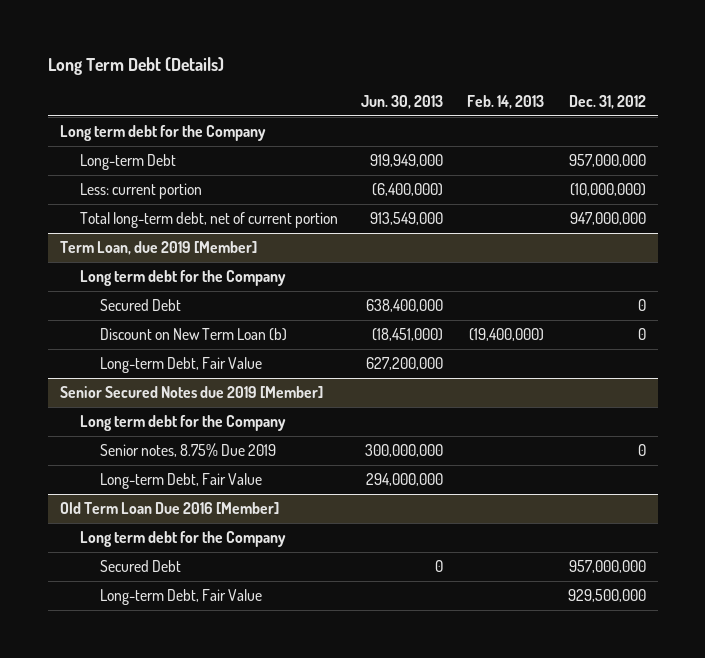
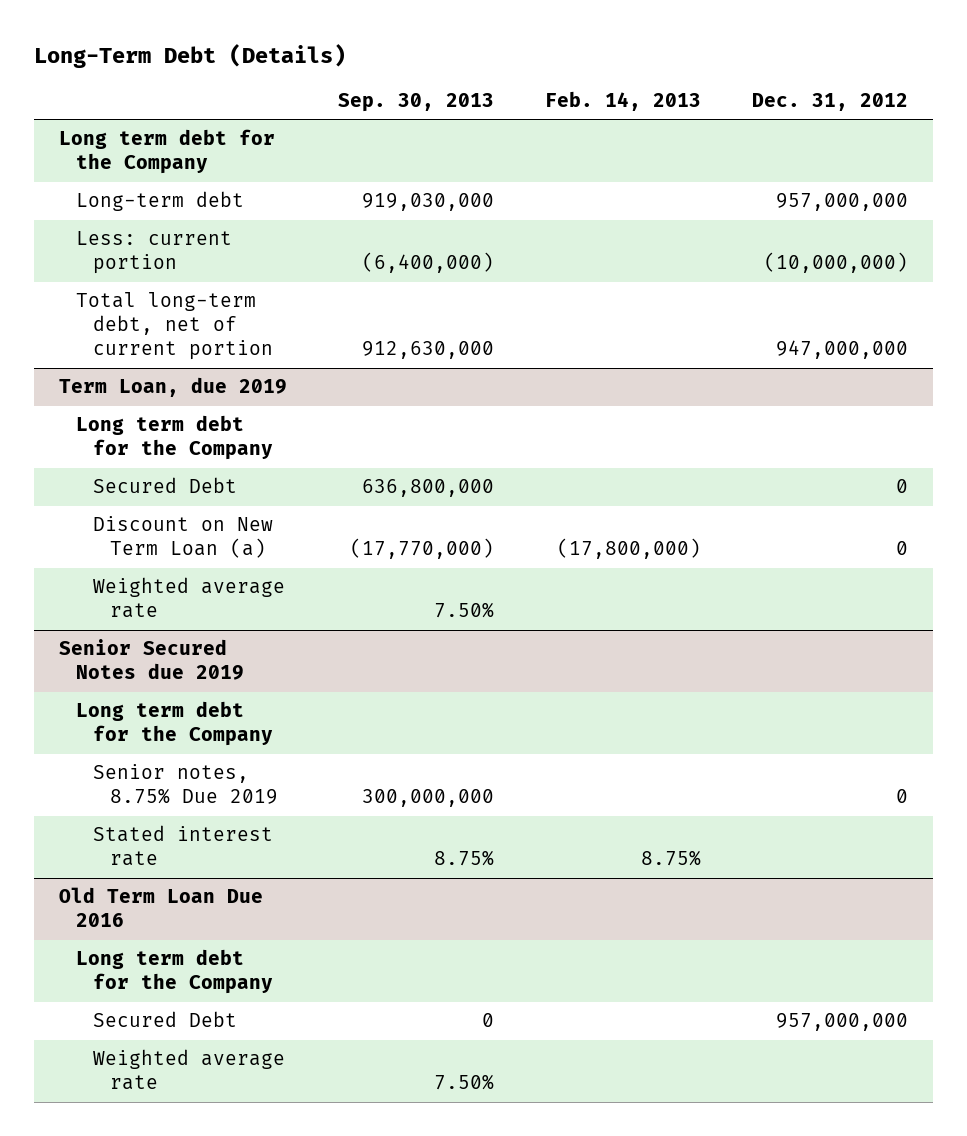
- Long Term Debt (Details)
+ Long-Term Debt (Details)
- | Jun. 30, 2013 | Feb. 14, 2013 | Dec. 31, 2012
+ | Sep. 30, 2013 | Feb. 14, 2013 | Dec. 31, 2012
- Long-term Debt | 919,949,000 | | 957,000,000
+ Long-term debt | 919,030,000 | | 957,000,000
- Term Loan, due 2019 [Member]
+ Term Loan, due 2019
- Discount on New Term Loan (b) | (18,451,000) | (19,400,000) | 0
- Long-term Debt, Fair Value | 627,200,000 | |
- Senior Secured Notes due 2019 [Member]
+ Discount on New Term Loan (a) | (17,770,000) | (17,800,000) | 0
+ Weighted average rate | 7.50% | |
+ Senior Secured Notes due 2019
- Long-term Debt, Fair Value | 294,000,000 | |
- Old Term Loan Due 2016 [Member]
+ Stated interest rate | 8.75% | 8.75% |
+ Old Term Loan Due 2016
- Long-term Debt, Fair Value | | | 929,500,000
+ Weighted average rate | 7.50% | |

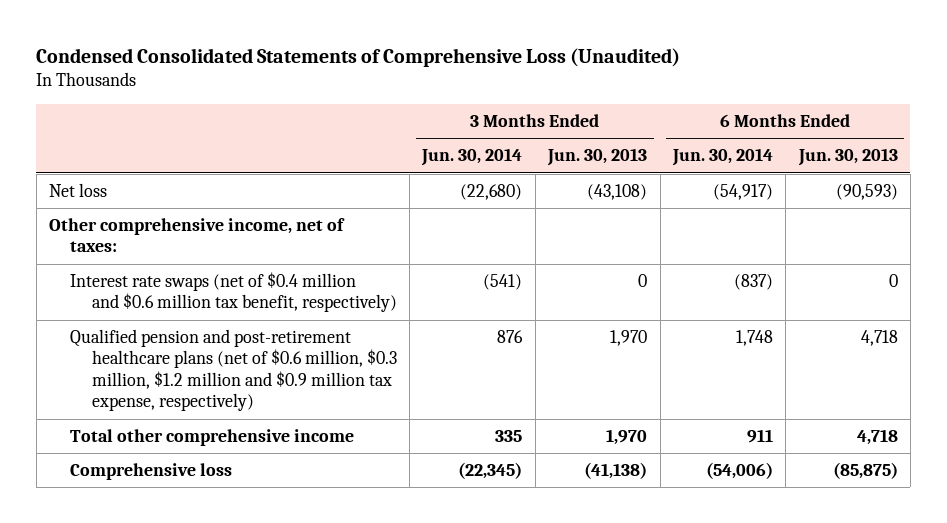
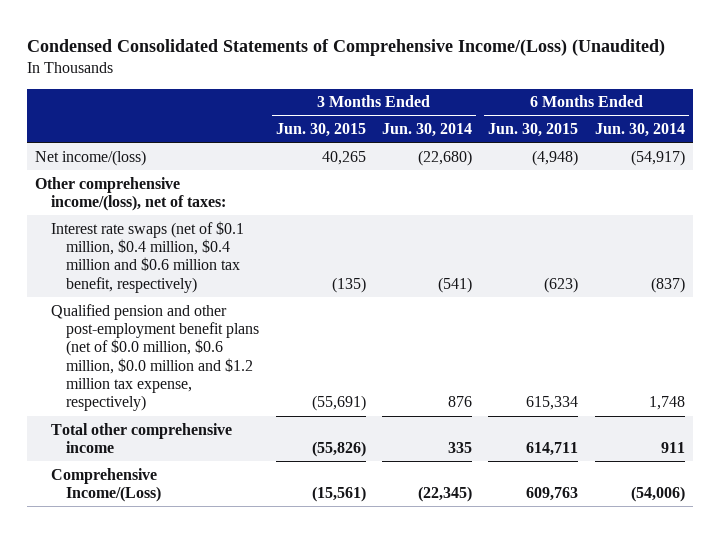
- Condensed Consolidated Statements of Comprehensive Loss (Unaudited)
+ Condensed Consolidated Statements of Comprehensive Income/(Loss) (Unaudited)
- | 3 Months Ended Jun. 30, 2014 | 3 Months Ended Jun. 30, 2013 | 6 Months Ended Jun. 30, 2014 | 6 Months Ended Jun. 30, 2013
+ | 3 Months Ended Jun. 30, 2015 | 3 Months Ended Jun. 30, 2014 | 6 Months Ended Jun. 30, 2015 | 6 Months Ended Jun. 30, 2014
- Net loss | (22,680) | (43,108) | (54,917) | (90,593)
- Other comprehensive income, net of taxes:
- Interest rate swaps (net of $0.4 million and $0.6 million tax benefit, respectively) | (541) | 0 | (837) | 0
- Qualified pension and post-retirement healthcare plans (net of $0.6 million, $0.3 million, $1.2 million and $0.9 million tax expense, respectively) | 876 | 1,970 | 1,748 | 4,718
+ Net income/(loss) | 40,265 | (22,680) | (4,948) | (54,917)
+ Other comprehensive income/(loss), net of taxes:
+ Interest rate swaps (net of $0.1 million, $0.4 million, $0.4 million and $0.6 million tax benefit, respectively) | (135) | (541) | (623) | (837)
+ Qualified pension and other post-employment benefit plans (net of $0.0 million, $0.6 million, $0.0 million and $1.2 million tax expense, respectively) | (55,691) | 876 | 615,334 | 1,748
- Comprehensive loss | (22,345) | (41,138) | (54,006) | (85,875)
+ Comprehensive Income/(Loss) | (15,561) | (22,345) | 609,763 | (54,006)

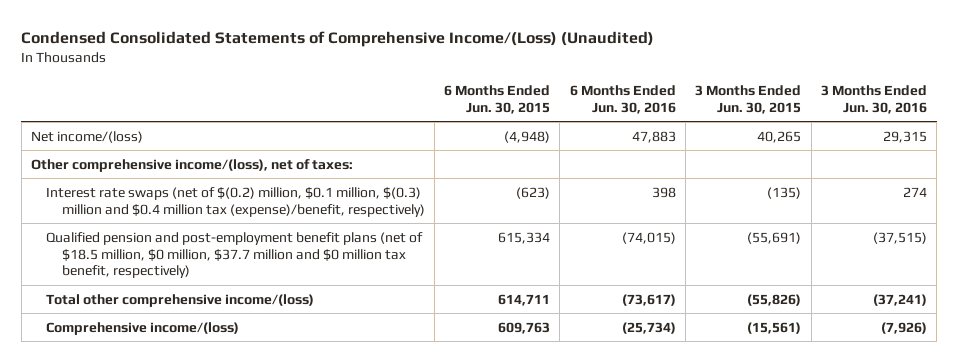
- | 3 Months Ended Jun. 30, 2015 | 3 Months Ended Jun. 30, 2014 | 6 Months Ended Jun. 30, 2015 | 6 Months Ended Jun. 30, 2014
+ | 6 Months Ended Jun. 30, 2015 | 6 Months Ended Jun. 30, 2016 | 3 Months Ended Jun. 30, 2015 | 3 Months Ended Jun. 30, 2016
- Interest rate swaps (net of $0.1 million, $0.4 million, $0.4 million and $0.6 million tax benefit, respectively) | (135) | (541) | (623) | (837)
- Qualified pension and other post-employment benefit plans (net of $0.0 million, $0.6 million, $0.0 million and $1.2 million tax expense, respectively) | (55,691) | 876 | 615,334 | 1,748
- Total other comprehensive income | (55,826) | 335 | 614,711 | 911
- Comprehensive Income/(Loss) | (15,561) | (22,345) | 609,763 | (54,006)
+ Interest rate swaps (net of $(0.2) million, $0.1 million, $(0.3) million and $0.4 million tax (expense)/benefit, respectively) | (623) | 398 | (135) | 274
+ Qualified pension and post-employment benefit plans (net of $18.5 million, $0 million, $37.7 million and $0 million tax benefit, respectively) | 615,334 | (74,015) | (55,691) | (37,515)
+ Total other comprehensive income/(loss) | 614,711 | (73,617) | (55,826) | (37,241)
+ Comprehensive income/(loss) | 609,763 | (25,734) | (15,561) | (7,926)

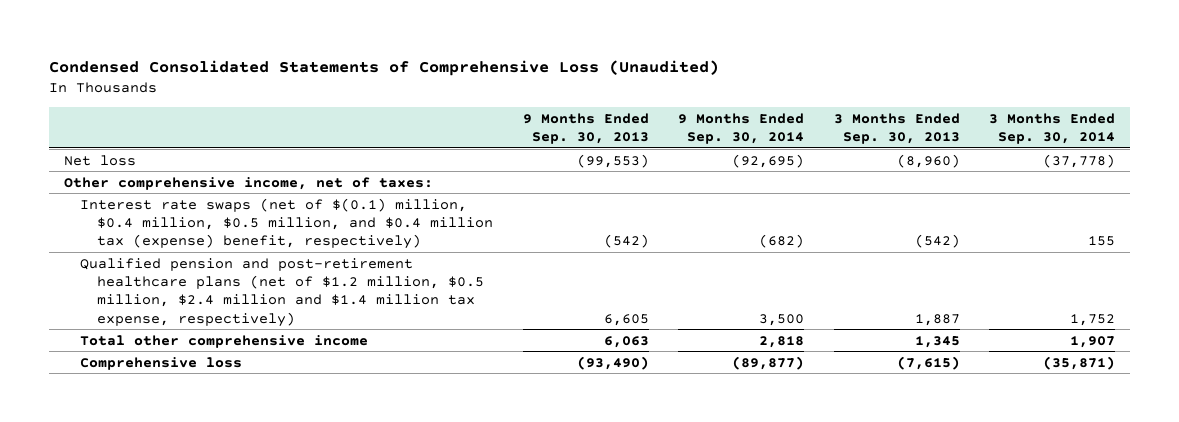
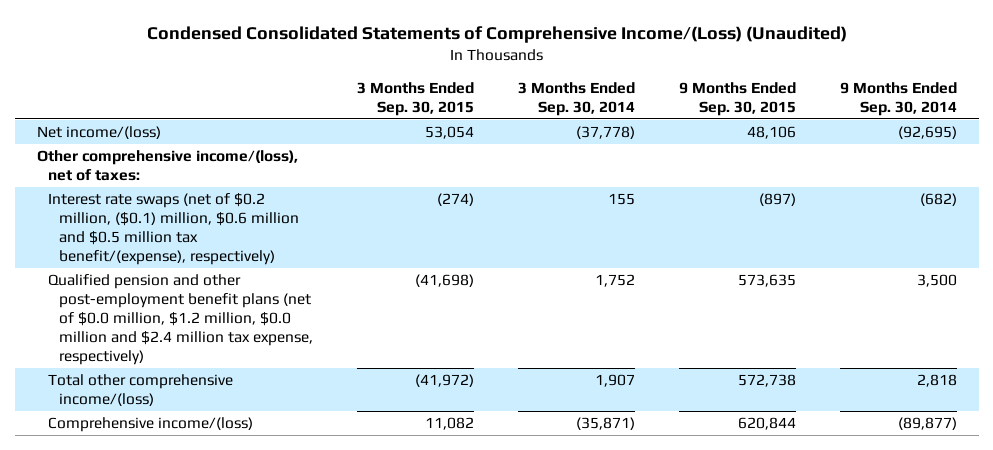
- Condensed Consolidated Statements of Comprehensive Loss (Unaudited)
+ Condensed Consolidated Statements of Comprehensive Income/(Loss) (Unaudited)
- | 9 Months Ended Sep. 30, 2013 | 9 Months Ended Sep. 30, 2014 | 3 Months Ended Sep. 30, 2013 | 3 Months Ended Sep. 30, 2014
+ | 3 Months Ended Sep. 30, 2015 | 3 Months Ended Sep. 30, 2014 | 9 Months Ended Sep. 30, 2015 | 9 Months Ended Sep. 30, 2014
- Net loss | (99,553) | (92,695) | (8,960) | (37,778)
- Other comprehensive income, net of taxes:
- Interest rate swaps (net of $(0.1) million, $0.4 million, $0.5 million, and $0.4 million tax (expense) benefit, respectively) | (542) | (682) | (542) | 155
- Qualified pension and post-retirement healthcare plans (net of $1.2 million, $0.5 million, $2.4 million and $1.4 million tax expense, respectively) | 6,605 | 3,500 | 1,887 | 1,752
- Total other comprehensive income | 6,063 | 2,818 | 1,345 | 1,907
- Comprehensive loss | (93,490) | (89,877) | (7,615) | (35,871)
+ Net income/(loss) | 53,054 | (37,778) | 48,106 | (92,695)
+ Other comprehensive income/(loss), net of taxes:
+ Interest rate swaps (net of $0.2 million, ($0.1) million, $0.6 million and $0.5 million tax benefit/(expense), respectively) | (274) | 155 | (897) | (682)
+ Qualified pension and other post-employment benefit plans (net of $0.0 million, $1.2 million, $0.0 million and $2.4 million tax expense, respectively) | (41,698) | 1,752 | 573,635 | 3,500
+ Total other comprehensive income/(loss) | (41,972) | 1,907 | 572,738 | 2,818
+ Comprehensive income/(loss) | 11,082 | (35,871) | 620,844 | (89,877)

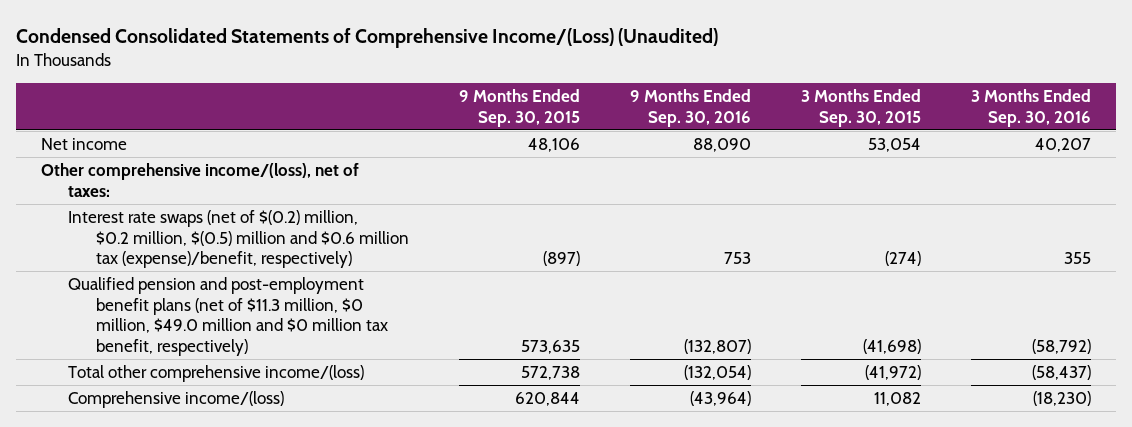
- | 3 Months Ended Sep. 30, 2015 | 3 Months Ended Sep. 30, 2014 | 9 Months Ended Sep. 30, 2015 | 9 Months Ended Sep. 30, 2014
+ | 9 Months Ended Sep. 30, 2015 | 9 Months Ended Sep. 30, 2016 | 3 Months Ended Sep. 30, 2015 | 3 Months Ended Sep. 30, 2016
- Net income/(loss) | 53,054 | (37,778) | 48,106 | (92,695)
+ Net income | 48,106 | 88,090 | 53,054 | 40,207
- Interest rate swaps (net of $0.2 million, ($0.1) million, $0.6 million and $0.5 million tax benefit/(expense), respectively) | (274) | 155 | (897) | (682)
- Qualified pension and other post-employment benefit plans (net of $0.0 million, $1.2 million, $0.0 million and $2.4 million tax expense, respectively) | (41,698) | 1,752 | 573,635 | 3,500
+ Interest rate swaps (net of $(0.2) million, $0.2 million, $(0.5) million and $0.6 million tax (expense)/benefit, respectively) | (897) | 753 | (274) | 355
+ Qualified pension and post-employment benefit plans (net of $11.3 million, $0 million, $49.0 million and $0 million tax benefit, respectively) | 573,635 | (132,807) | (41,698) | (58,792)

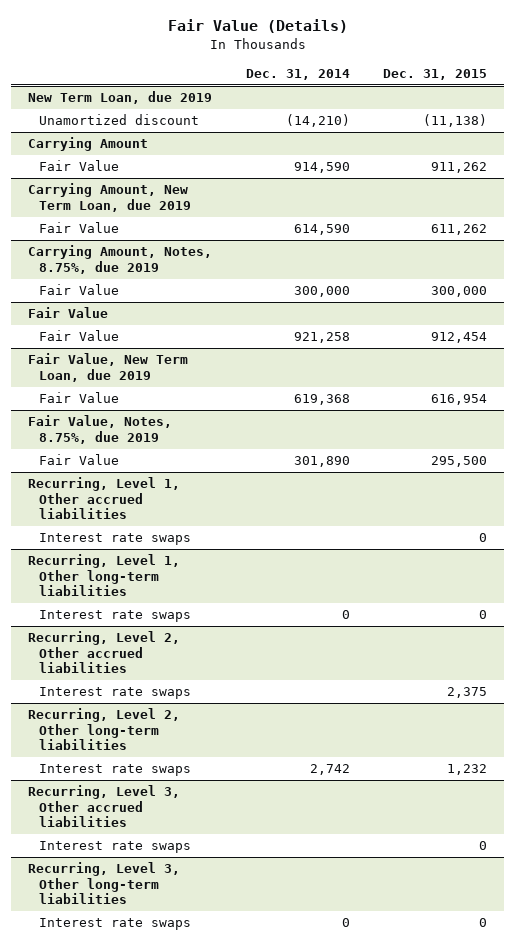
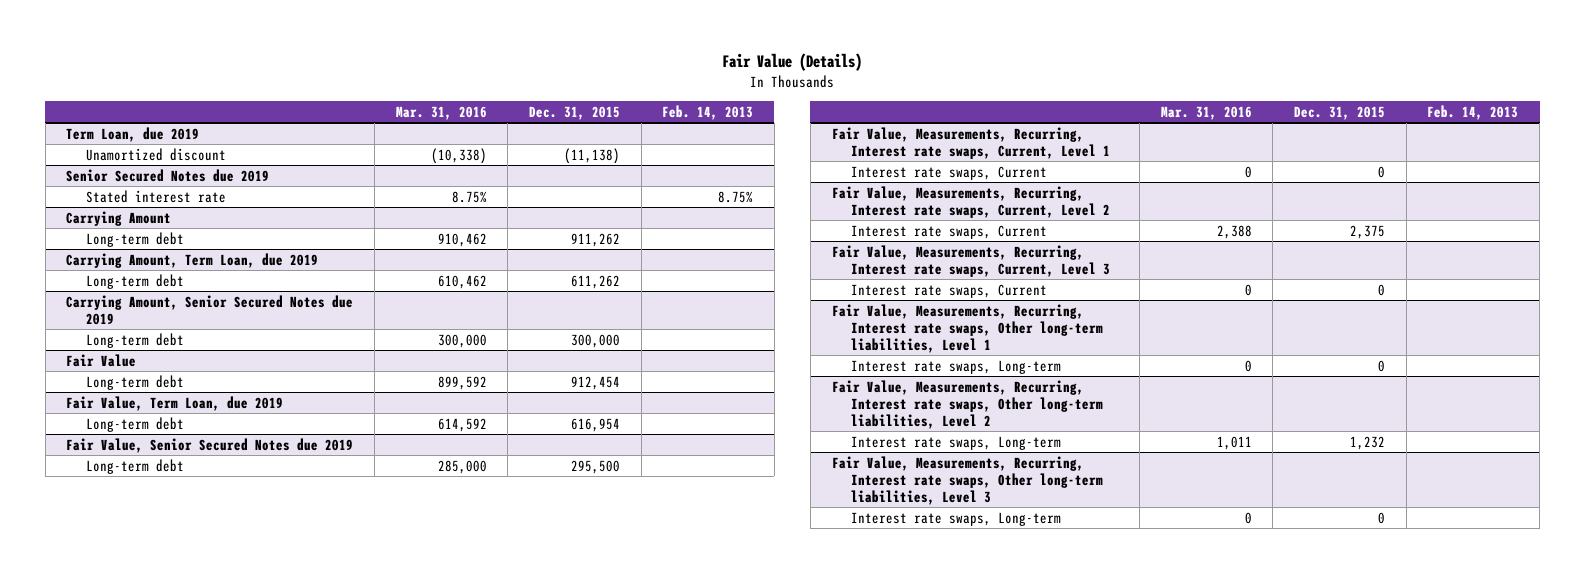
- | Dec. 31, 2014 | Dec. 31, 2015
+ | Mar. 31, 2016 | Dec. 31, 2015 | Feb. 14, 2013
- New Term Loan, due 2019
+ Term Loan, due 2019
+ Senior Secured Notes due 2019
+ Stated interest rate | 8.75% | | 8.75%
@ Carrying Amount
- Fair Value | 914,590 | 911,262
- Carrying Amount, New Term Loan, due 2019
- Fair Value | 614,590 | 611,262
- Carrying Amount, Notes, 8.75%, due 2019
- Fair Value | 300,000 | 300,000
@ Carrying Amount
+ Long-term debt | 910,462 | 911,262 |
+ Carrying Amount, Term Loan, due 2019
+ Long-term debt | 610,462 | 611,262 |
+ Carrying Amount, Senior Secured Notes due 2019
+ Long-term debt | 300,000 | 300,000 |
@ Fair Value
- Fair Value | 921,258 | 912,454
- Fair Value, New Term Loan, due 2019
- Fair Value | 619,368 | 616,954
- Fair Value, Notes, 8.75%, due 2019
- Fair Value | 301,890 | 295,500
- Recurring, Level 1, Other accrued liabilities
- Interest rate swaps | | 0
- Recurring, Level 1, Other long-term liabilities
- Interest rate swaps | 0 | 0
- Recurring, Level 2, Other accrued liabilities
- Interest rate swaps | | 2,375
- Recurring, Level 2, Other long-term liabilities
- Interest rate swaps | 2,742 | 1,232
- Recurring, Level 3, Other accrued liabilities
- Interest rate swaps | | 0
- Recurring, Level 3, Other long-term liabilities
- Interest rate swaps | 0 | 0
@ Fair Value
+ Long-term debt | 899,592 | 912,454 |
+ Fair Value, Term Loan, due 2019
+ Long-term debt | 614,592 | 616,954 |
+ Fair Value, Senior Secured Notes due 2019
+ Long-term debt | 285,000 | 295,500 |
+ Fair Value, Measurements, Recurring, Interest rate swaps, Current, Level 1
+ Interest rate swaps, Current | 0 | 0 |
+ Fair Value, Measurements, Recurring, Interest rate swaps, Current, Level 2
+ Interest rate swaps, Current | 2,388 | 2,375 |
+ Fair Value, Measurements, Recurring, Interest rate swaps, Current, Level 3
+ Interest rate swaps, Current | 0 | 0 |
+ Fair Value, Measurements, Recurring, Interest rate swaps, Other long-term liabilities, Level 1
+ Interest rate swaps, Long-term | 0 | 0 |
+ Fair Value, Measurements, Recurring, Interest rate swaps, Other long-term liabilities, Level 2
+ Interest rate swaps, Long-term | 1,011 | 1,232 |
+ Fair Value, Measurements, Recurring, Interest rate swaps, Other long-term liabilities, Level 3
+ Interest rate swaps, Long-term | 0 | 0 |

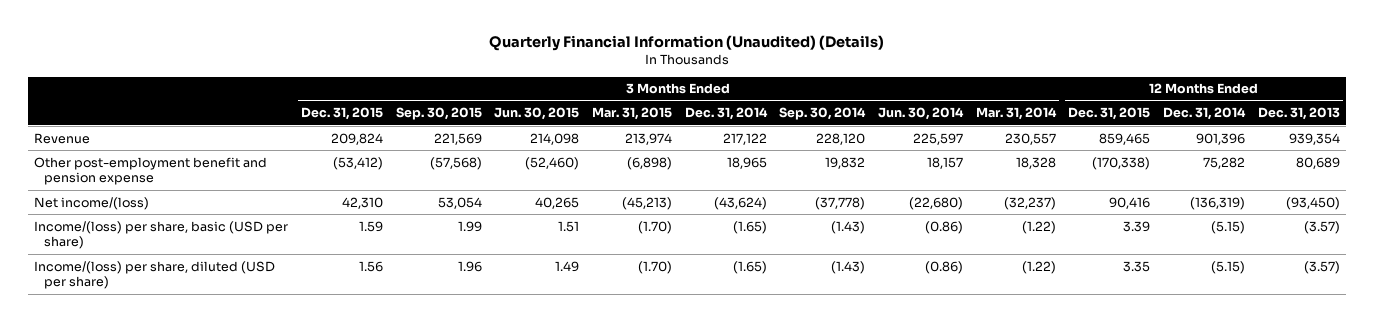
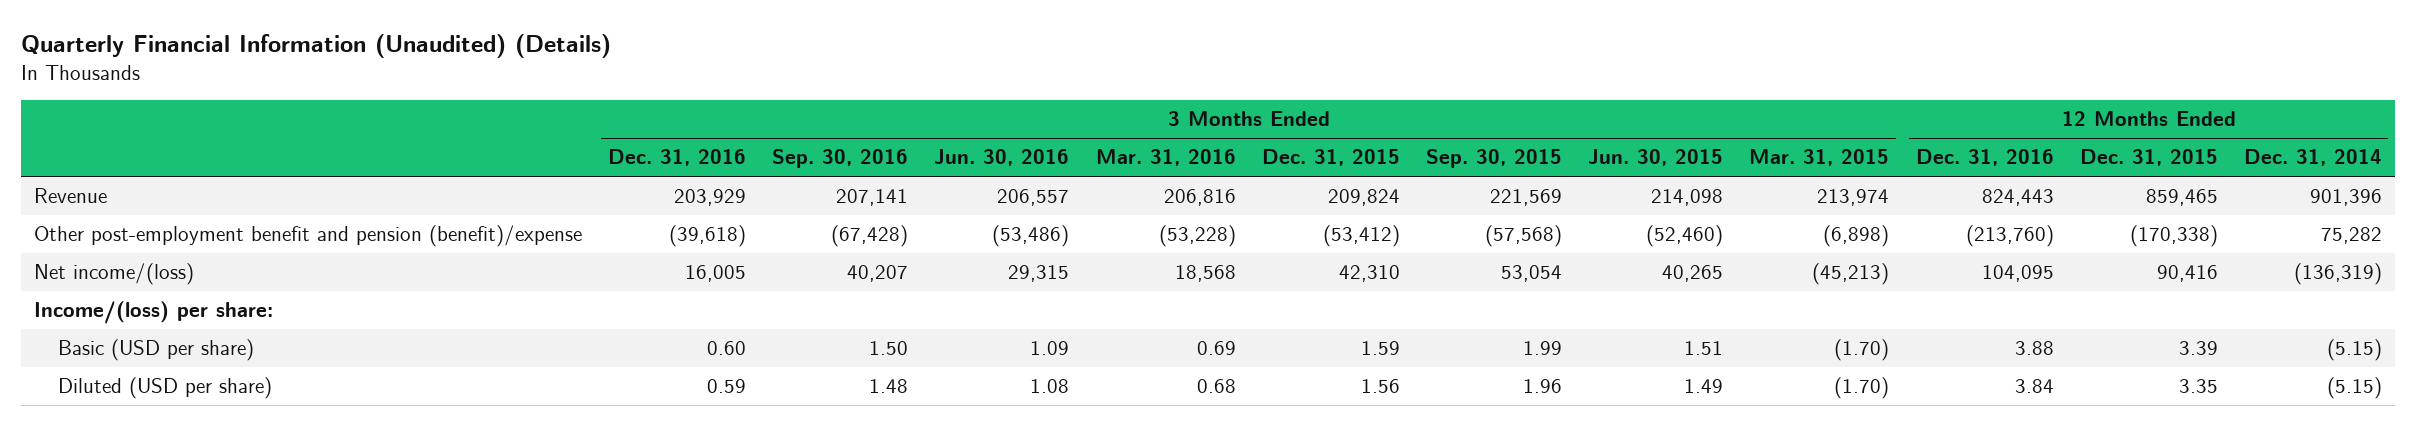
- | 3 Months Ended Dec. 31, 2015 | 3 Months Ended Sep. 30, 2015 | 3 Months Ended Jun. 30, 2015 | 3 Months Ended Mar. 31, 2015 | 3 Months Ended Dec. 31, 2014 | 3 Months Ended Sep. 30, 2014 | 3 Months Ended Jun. 30, 2014 | 3 Months Ended Mar. 31, 2014 | 12 Months Ended Dec. 31, 2015 | 12 Months Ended Dec. 31, 2014 | 12 Months Ended Dec. 31, 2013
+ | 3 Months Ended Dec. 31, 2016 | 3 Months Ended Sep. 30, 2016 | 3 Months Ended Jun. 30, 2016 | 3 Months Ended Mar. 31, 2016 | 3 Months Ended Dec. 31, 2015 | 3 Months Ended Sep. 30, 2015 | 3 Months Ended Jun. 30, 2015 | 3 Months Ended Mar. 31, 2015 | 12 Months Ended Dec. 31, 2016 | 12 Months Ended Dec. 31, 2015 | 12 Months Ended Dec. 31, 2014
- Other post-employment benefit and pension expense | (53,412) | (57,568) | (52,460) | (6,898) | 18,965 | 19,832 | 18,157 | 18,328 | (170,338) | 75,282 | 80,689
+ Other post-employment benefit and pension (benefit)/expense | (39,618) | (67,428) | (53,486) | (53,228) | (53,412) | (57,568) | (52,460) | (6,898) | (213,760) | (170,338) | 75,282
- Income/(loss) per share, basic (USD per share) | 1.59 | 1.99 | 1.51 | (1.70) | (1.65) | (1.43) | (0.86) | (1.22) | 3.39 | (5.15) | (3.57)
- Income/(loss) per share, diluted (USD per share) | 1.56 | 1.96 | 1.49 | (1.70) | (1.65) | (1.43) | (0.86) | (1.22) | 3.35 | (5.15) | (3.57)
+ Income/(loss) per share:
+ Basic (USD per share) | 0.60 | 1.50 | 1.09 | 0.69 | 1.59 | 1.99 | 1.51 | (1.70) | 3.88 | 3.39 | (5.15)
+ Diluted (USD per share) | 0.59 | 1.48 | 1.08 | 0.68 | 1.56 | 1.96 | 1.49 | (1.70) | 3.84 | 3.35 | (5.15)

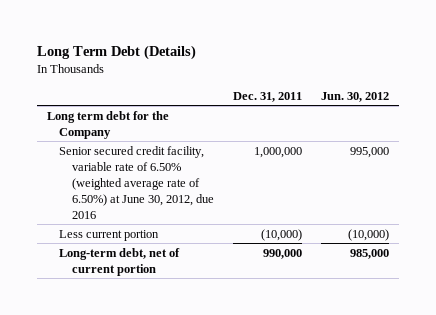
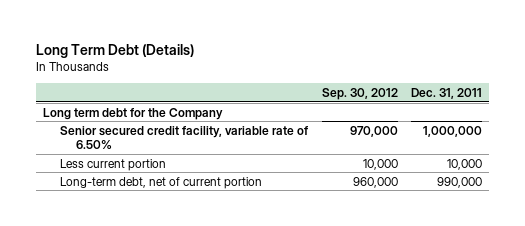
- | Dec. 31, 2011 | Jun. 30, 2012
+ | Sep. 30, 2012 | Dec. 31, 2011
- Senior secured credit facility, variable rate of 6.50% (weighted average rate of 6.50%) at June 30, 2012, due 2016 | 1,000,000 | 995,000
- Less current portion | (10,000) | (10,000)
+ Senior secured credit facility, variable rate of 6.50% | 970,000 | 1,000,000
+ Less current portion | 10,000 | 10,000

